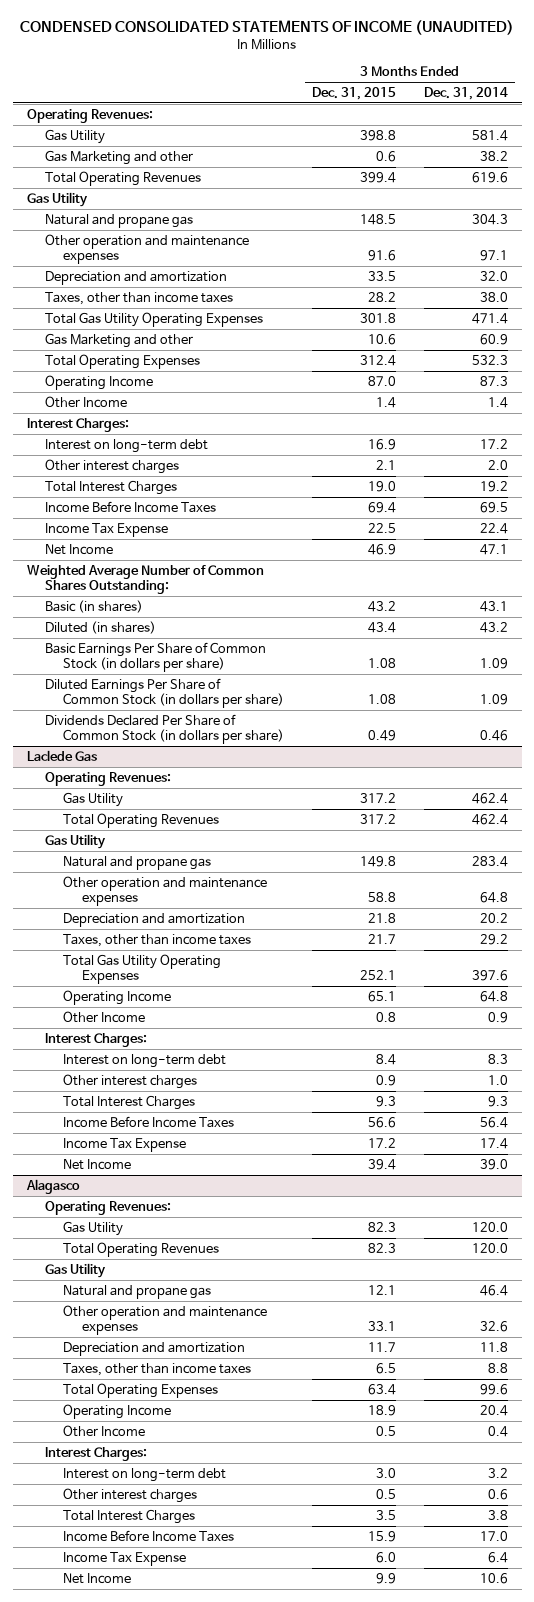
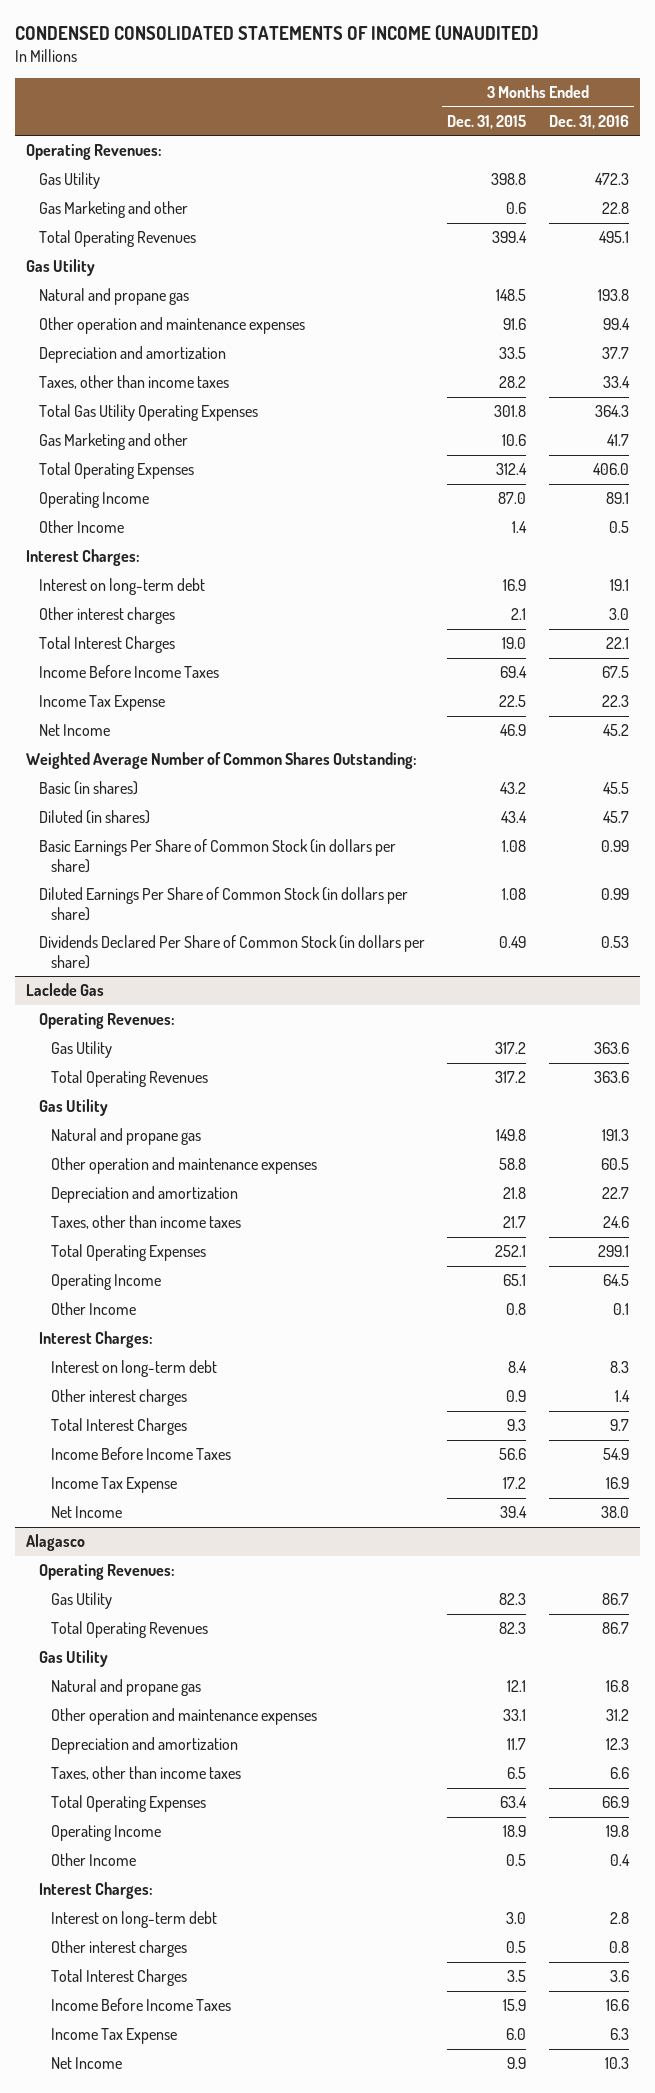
- | 3 Months Ended Dec. 31, 2015 | 3 Months Ended Dec. 31, 2014
+ | 3 Months Ended Dec. 31, 2015 | 3 Months Ended Dec. 31, 2016
@ Laclede Gas
- Total Gas Utility Operating Expenses | 252.1 | 397.6
+ Total Operating Expenses | 252.1 | 299.1

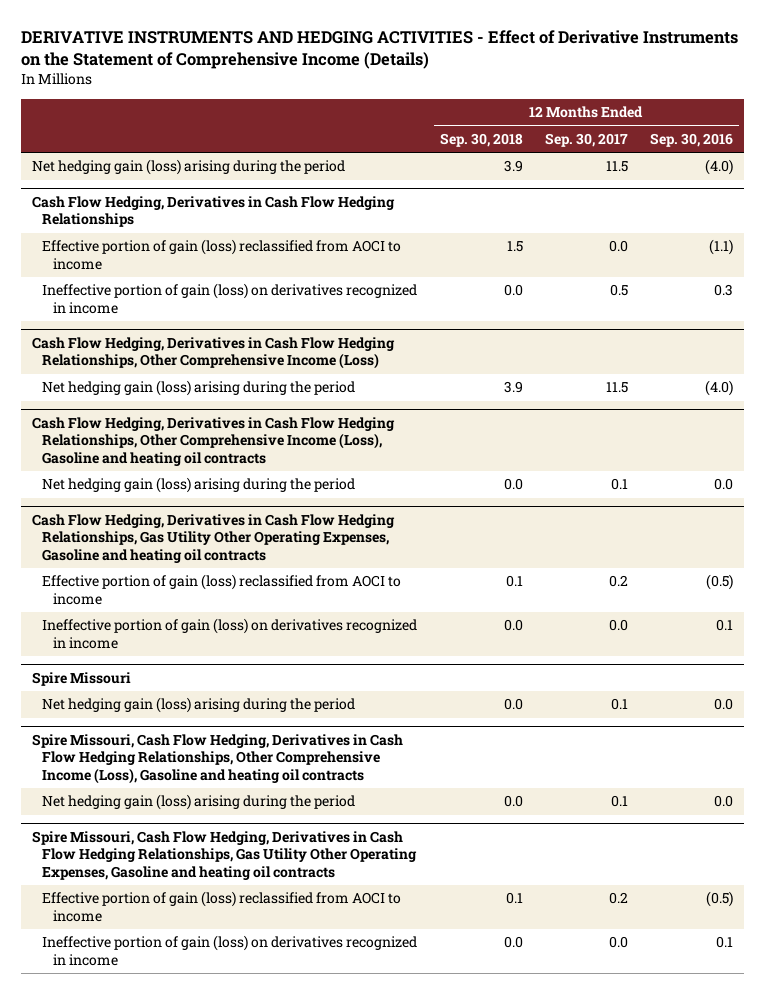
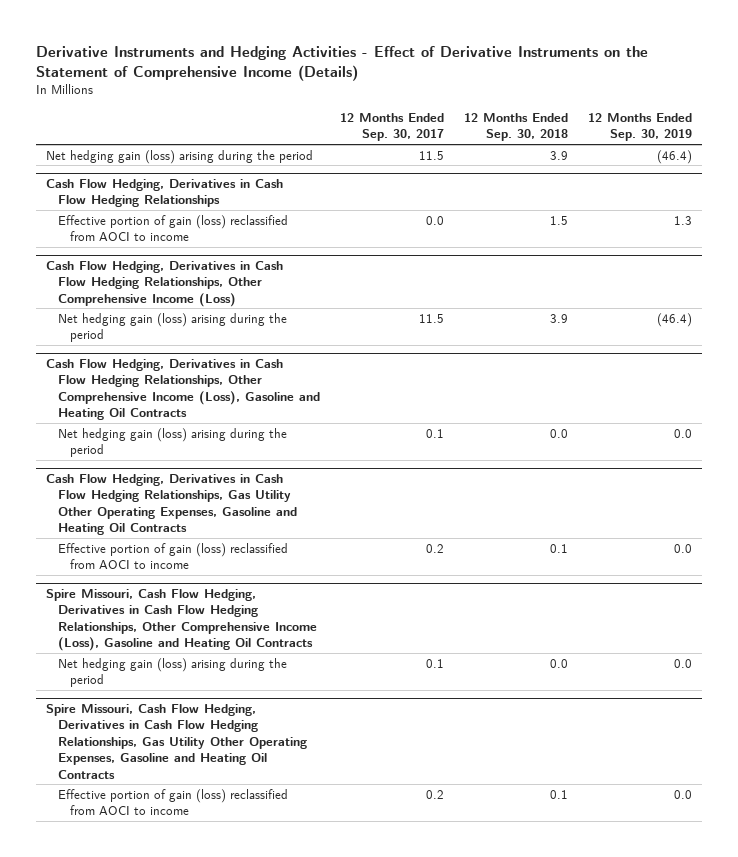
- DERIVATIVE INSTRUMENTS AND HEDGING ACTIVITIES - Effect of Derivative Instruments on the Statement of Comprehensive Income (Details)
+ Derivative Instruments and Hedging Activities - Effect of Derivative Instruments on the Statement of Comprehensive Income (Details)
- | 12 Months Ended Sep. 30, 2018 | 12 Months Ended Sep. 30, 2017 | 12 Months Ended Sep. 30, 2016
+ | 12 Months Ended Sep. 30, 2017 | 12 Months Ended Sep. 30, 2018 | 12 Months Ended Sep. 30, 2019
@ Cash Flow Hedging, Derivatives in Cash Flow Hedging Relationships
- Ineffective portion of gain (loss) on derivatives recognized in income | 0.0 | 0.5 | 0.3
- Cash Flow Hedging, Derivatives in Cash Flow Hedging Relationships, Other Comprehensive Income (Loss), Gasoline and heating oil contracts
+ Cash Flow Hedging, Derivatives in Cash Flow Hedging Relationships, Other Comprehensive Income (Loss), Gasoline and Heating Oil Contracts
- Cash Flow Hedging, Derivatives in Cash Flow Hedging Relationships, Gas Utility Other Operating Expenses, Gasoline and heating oil contracts
+ Cash Flow Hedging, Derivatives in Cash Flow Hedging Relationships, Gas Utility Other Operating Expenses, Gasoline and Heating Oil Contracts
- Ineffective portion of gain (loss) on derivatives recognized in income | 0.0 | 0.0 | 0.1
- Spire Missouri
- Net hedging gain (loss) arising during the period | 0.0 | 0.1 | 0.0
- Spire Missouri, Cash Flow Hedging, Derivatives in Cash Flow Hedging Relationships, Other Comprehensive Income (Loss), Gasoline and heating oil contracts
+ Spire Missouri, Cash Flow Hedging, Derivatives in Cash Flow Hedging Relationships, Other Comprehensive Income (Loss), Gasoline and Heating Oil Contracts
- Spire Missouri, Cash Flow Hedging, Derivatives in Cash Flow Hedging Relationships, Gas Utility Other Operating Expenses, Gasoline and heating oil contracts
+ Spire Missouri, Cash Flow Hedging, Derivatives in Cash Flow Hedging Relationships, Gas Utility Other Operating Expenses, Gasoline and Heating Oil Contracts
- Ineffective portion of gain (loss) on derivatives recognized in income | 0.0 | 0.0 | 0.1

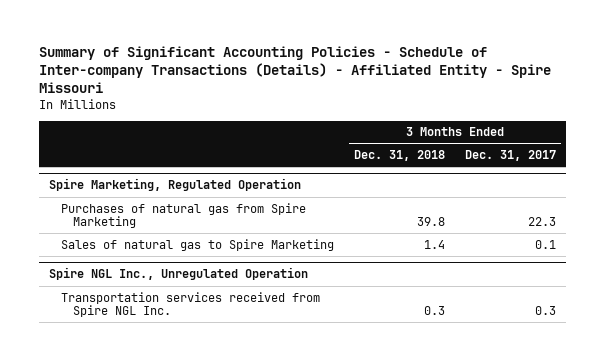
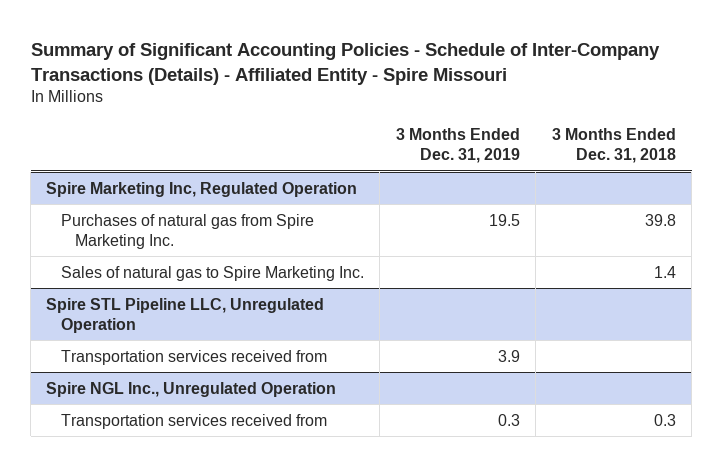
- Summary of Significant Accounting Policies - Schedule of Inter-company Transactions (Details) - Affiliated Entity - Spire Missouri
+ Summary of Significant Accounting Policies - Schedule of Inter-Company Transactions (Details) - Affiliated Entity - Spire Missouri
- | 3 Months Ended Dec. 31, 2018 | 3 Months Ended Dec. 31, 2017
+ | 3 Months Ended Dec. 31, 2019 | 3 Months Ended Dec. 31, 2018
- Spire Marketing, Regulated Operation
- Purchases of natural gas from Spire Marketing | 39.8 | 22.3
- Sales of natural gas to Spire Marketing | 1.4 | 0.1
+ Spire Marketing Inc, Regulated Operation
+ Purchases of natural gas from Spire Marketing Inc. | 19.5 | 39.8
+ Sales of natural gas to Spire Marketing Inc. | | 1.4
+ Spire STL Pipeline LLC, Unregulated Operation
+ Transportation services received from | 3.9 |
@ Spire NGL Inc., Unregulated Operation
- Transportation services received from Spire NGL Inc. | 0.3 | 0.3
+ Transportation services received from | 0.3 | 0.3

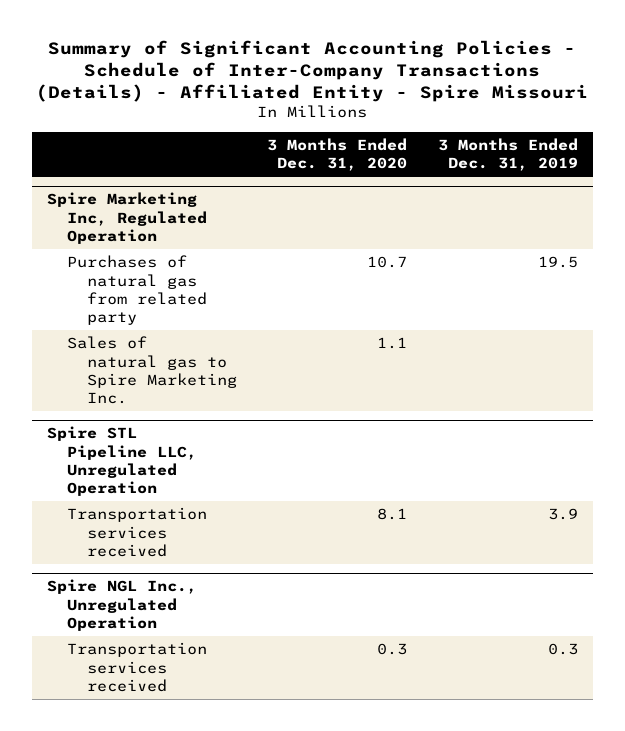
- | 3 Months Ended Dec. 31, 2019 | 3 Months Ended Dec. 31, 2018
+ | 3 Months Ended Dec. 31, 2020 | 3 Months Ended Dec. 31, 2019
@ Spire Marketing Inc, Regulated Operation
- Purchases of natural gas from Spire Marketing Inc. | 19.5 | 39.8
+ Purchases of natural gas from related party | 10.7 | 19.5
@ Spire STL Pipeline LLC, Unregulated Operation
- Transportation services received from | 3.9 |
+ Transportation services received | 8.1 | 3.9
@ Spire NGL Inc., Unregulated Operation
- Transportation services received from | 0.3 | 0.3
+ Transportation services received | 0.3 | 0.3

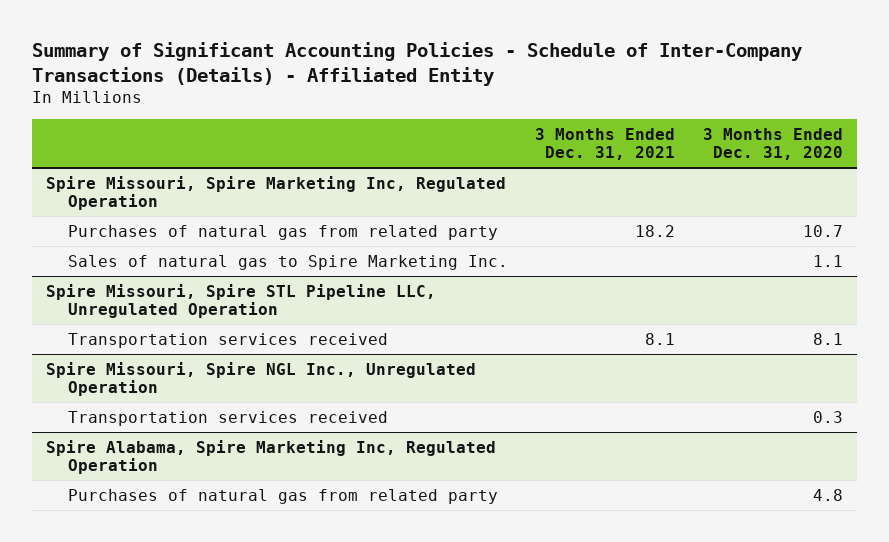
- Summary of Significant Accounting Policies - Schedule of Inter-Company Transactions (Details) - Affiliated Entity - Spire Missouri
+ Summary of Significant Accounting Policies - Schedule of Inter-Company Transactions (Details) - Affiliated Entity
- | 3 Months Ended Dec. 31, 2020 | 3 Months Ended Dec. 31, 2019
+ | 3 Months Ended Dec. 31, 2021 | 3 Months Ended Dec. 31, 2020
- Spire Marketing Inc, Regulated Operation
+ Spire Missouri, Spire Marketing Inc, Regulated Operation
- Spire STL Pipeline LLC, Unregulated Operation
+ Spire Missouri, Spire STL Pipeline LLC, Unregulated Operation
- Spire NGL Inc., Unregulated Operation
+ Spire Missouri, Spire NGL Inc., Unregulated Operation
+ Spire Alabama, Spire Marketing Inc, Regulated Operation
+ Purchases of natural gas from related party | | 4.8

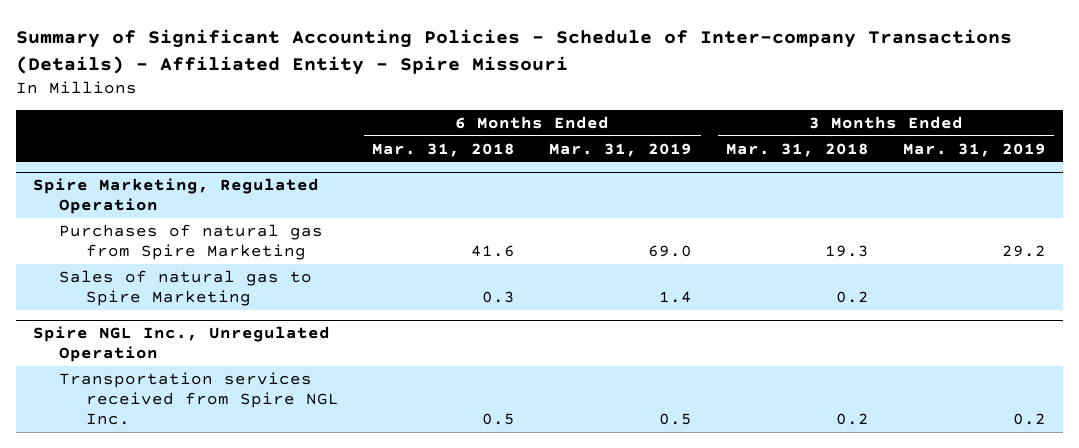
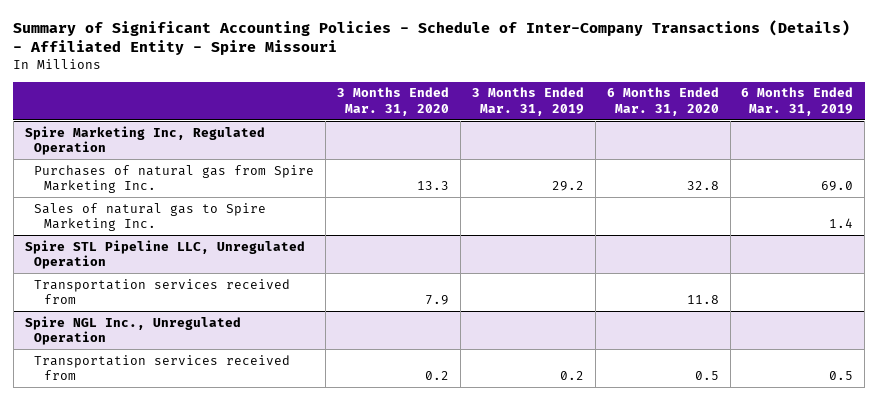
- Summary of Significant Accounting Policies - Schedule of Inter-company Transactions (Details) - Affiliated Entity - Spire Missouri
+ Summary of Significant Accounting Policies - Schedule of Inter-Company Transactions (Details) - Affiliated Entity - Spire Missouri
- | 6 Months Ended Mar. 31, 2018 | 6 Months Ended Mar. 31, 2019 | 3 Months Ended Mar. 31, 2018 | 3 Months Ended Mar. 31, 2019
+ | 3 Months Ended Mar. 31, 2020 | 3 Months Ended Mar. 31, 2019 | 6 Months Ended Mar. 31, 2020 | 6 Months Ended Mar. 31, 2019
- Spire Marketing, Regulated Operation
- Purchases of natural gas from Spire Marketing | 41.6 | 69.0 | 19.3 | 29.2
- Sales of natural gas to Spire Marketing | 0.3 | 1.4 | 0.2 |
+ Spire Marketing Inc, Regulated Operation
+ Purchases of natural gas from Spire Marketing Inc. | 13.3 | 29.2 | 32.8 | 69.0
+ Sales of natural gas to Spire Marketing Inc. | | | | 1.4
+ Spire STL Pipeline LLC, Unregulated Operation
+ Transportation services received from | 7.9 | | 11.8 |
@ Spire NGL Inc., Unregulated Operation
- Transportation services received from Spire NGL Inc. | 0.5 | 0.5 | 0.2 | 0.2
+ Transportation services received from | 0.2 | 0.2 | 0.5 | 0.5

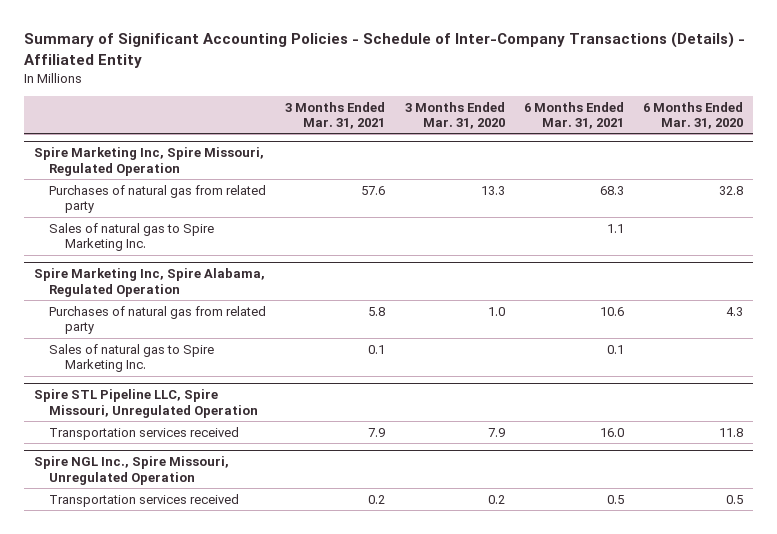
- Summary of Significant Accounting Policies - Schedule of Inter-Company Transactions (Details) - Affiliated Entity - Spire Missouri
+ Summary of Significant Accounting Policies - Schedule of Inter-Company Transactions (Details) - Affiliated Entity
- | 3 Months Ended Mar. 31, 2020 | 3 Months Ended Mar. 31, 2019 | 6 Months Ended Mar. 31, 2020 | 6 Months Ended Mar. 31, 2019
+ | 3 Months Ended Mar. 31, 2021 | 3 Months Ended Mar. 31, 2020 | 6 Months Ended Mar. 31, 2021 | 6 Months Ended Mar. 31, 2020
- Spire Marketing Inc, Regulated Operation
- Purchases of natural gas from Spire Marketing Inc. | 13.3 | 29.2 | 32.8 | 69.0
+ Spire Marketing Inc, Spire Missouri, Regulated Operation
+ Purchases of natural gas from related party | 57.6 | 13.3 | 68.3 | 32.8
- Spire STL Pipeline LLC, Unregulated Operation
- Transportation services received from | 7.9 | | 11.8 |
- Spire NGL Inc., Unregulated Operation
- Transportation services received from | 0.2 | 0.2 | 0.5 | 0.5
+ Spire Marketing Inc, Spire Alabama, Regulated Operation
+ Purchases of natural gas from related party | 5.8 | 1.0 | 10.6 | 4.3
+ Sales of natural gas to Spire Marketing Inc. | 0.1 | | 0.1 |
+ Spire STL Pipeline LLC, Spire Missouri, Unregulated Operation
+ Transportation services received | 7.9 | 7.9 | 16.0 | 11.8
+ Spire NGL Inc., Spire Missouri, Unregulated Operation
+ Transportation services received | 0.2 | 0.2 | 0.5 | 0.5

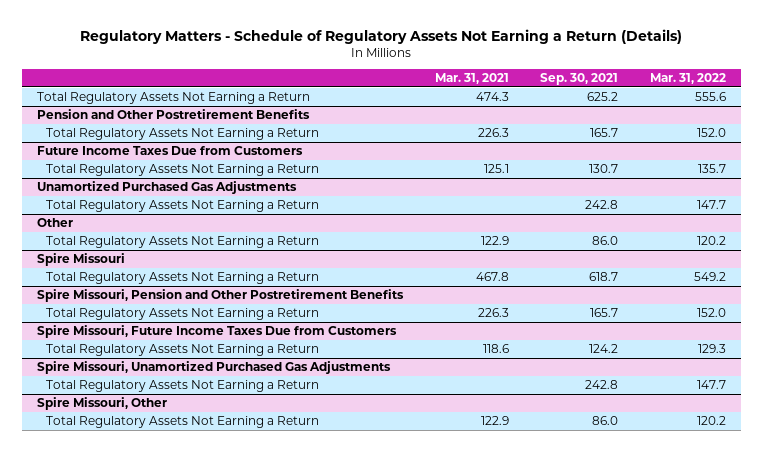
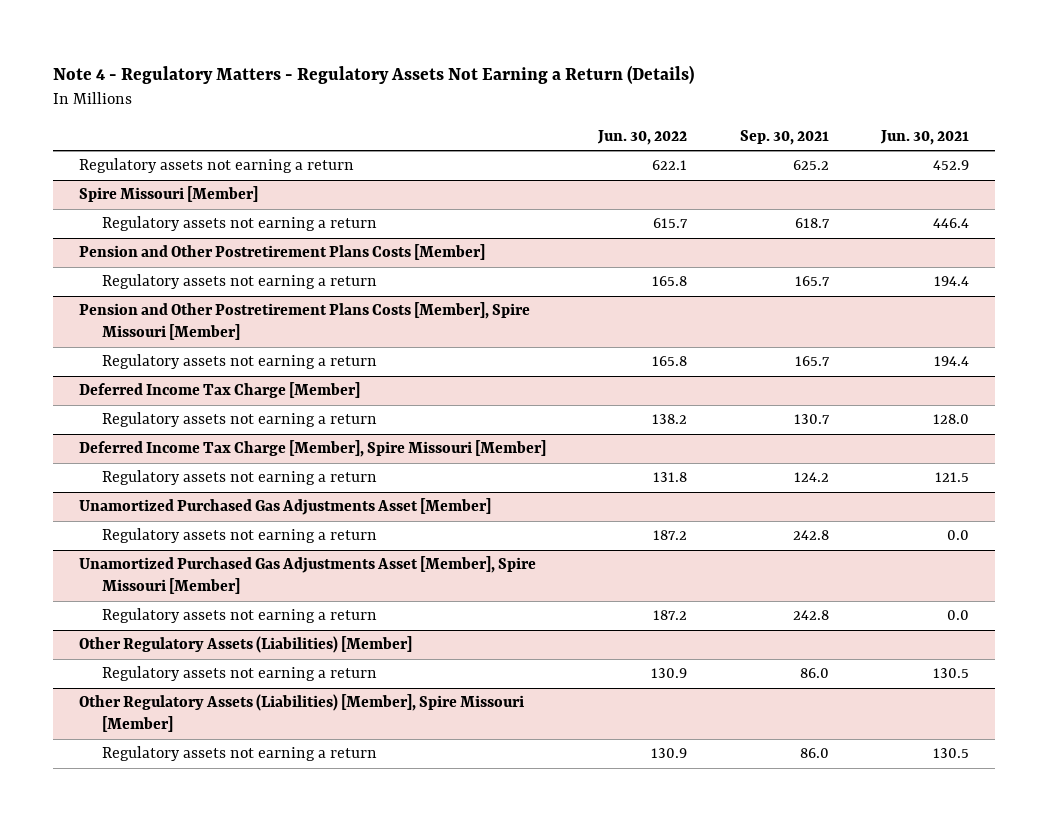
- Regulatory Matters - Schedule of Regulatory Assets Not Earning a Return (Details)
+ Note 4 - Regulatory Matters - Regulatory Assets Not Earning a Return (Details)
- | Mar. 31, 2021 | Sep. 30, 2021 | Mar. 31, 2022
+ | Jun. 30, 2022 | Sep. 30, 2021 | Jun. 30, 2021
- Total Regulatory Assets Not Earning a Return | 474.3 | 625.2 | 555.6
- Pension and Other Postretirement Benefits
- Total Regulatory Assets Not Earning a Return | 226.3 | 165.7 | 152.0
- Future Income Taxes Due from Customers
- Total Regulatory Assets Not Earning a Return | 125.1 | 130.7 | 135.7
- Unamortized Purchased Gas Adjustments
- Total Regulatory Assets Not Earning a Return | | 242.8 | 147.7
- Other
- Total Regulatory Assets Not Earning a Return | 122.9 | 86.0 | 120.2
- Spire Missouri
- Total Regulatory Assets Not Earning a Return | 467.8 | 618.7 | 549.2
- Spire Missouri, Pension and Other Postretirement Benefits
- Total Regulatory Assets Not Earning a Return | 226.3 | 165.7 | 152.0
- Spire Missouri, Future Income Taxes Due from Customers
- Total Regulatory Assets Not Earning a Return | 118.6 | 124.2 | 129.3
- Spire Missouri, Unamortized Purchased Gas Adjustments
- Total Regulatory Assets Not Earning a Return | | 242.8 | 147.7
- Spire Missouri, Other
- Total Regulatory Assets Not Earning a Return | 122.9 | 86.0 | 120.2
+ Regulatory assets not earning a return | 622.1 | 625.2 | 452.9
+ Spire Missouri [Member]
+ Regulatory assets not earning a return | 615.7 | 618.7 | 446.4
+ Pension and Other Postretirement Plans Costs [Member]
+ Regulatory assets not earning a return | 165.8 | 165.7 | 194.4
+ Pension and Other Postretirement Plans Costs [Member], Spire Missouri [Member]
+ Regulatory assets not earning a return | 165.8 | 165.7 | 194.4
+ Deferred Income Tax Charge [Member]
+ Regulatory assets not earning a return | 138.2 | 130.7 | 128.0
+ Deferred Income Tax Charge [Member], Spire Missouri [Member]
+ Regulatory assets not earning a return | 131.8 | 124.2 | 121.5
+ Unamortized Purchased Gas Adjustments Asset [Member]
+ Regulatory assets not earning a return | 187.2 | 242.8 | 0.0
+ Unamortized Purchased Gas Adjustments Asset [Member], Spire Missouri [Member]
+ Regulatory assets not earning a return | 187.2 | 242.8 | 0.0
+ Other Regulatory Assets (Liabilities) [Member]
+ Regulatory assets not earning a return | 130.9 | 86.0 | 130.5
+ Other Regulatory Assets (Liabilities) [Member], Spire Missouri [Member]
+ Regulatory assets not earning a return | 130.9 | 86.0 | 130.5

